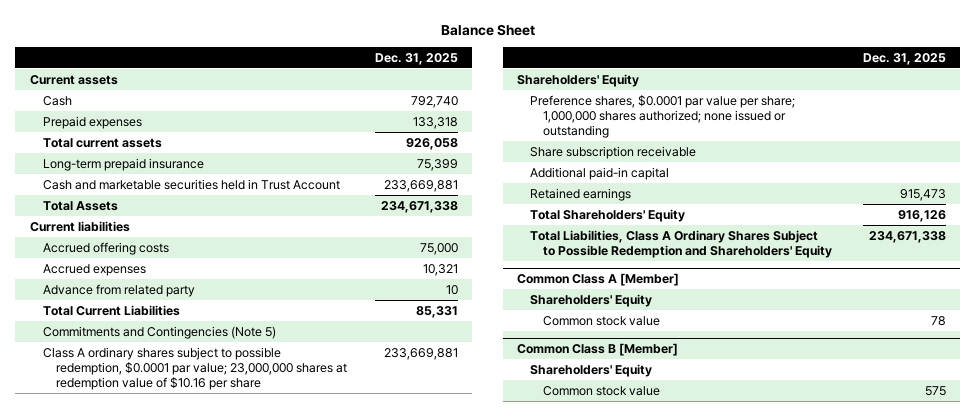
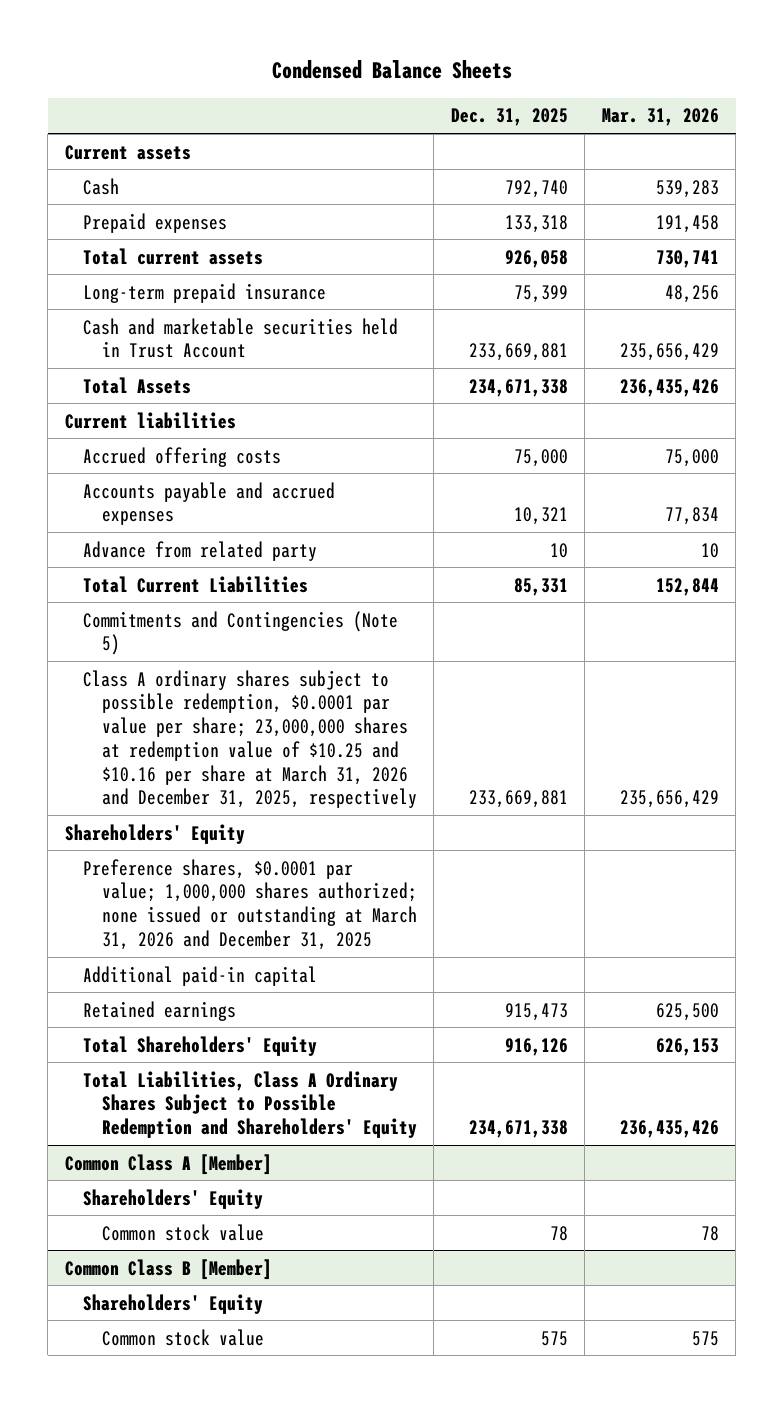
- Balance Sheet
+ Condensed Balance Sheets
- | Dec. 31, 2025
+ | Dec. 31, 2025 | Mar. 31, 2026
- Accrued expenses | 10,321
+ Accounts payable and accrued expenses | 10,321 | 77,834
- Class A ordinary shares subject to possible redemption, $0.0001 par value; 23,000,000 shares at redemption value of $10.16 per share | 233,669,881
+ Class A ordinary shares subject to possible redemption, $0.0001 par value per share; 23,000,000 shares at redemption value of $10.25 and $10.16 per share at March 31, 2026 and December 31, 2025, respectively | 233,669,881 | 235,656,429
- Preference shares, $0.0001 par value per share; 1,000,000 shares authorized; none issued or outstanding
- Share subscription receivable
+ Preference shares, $0.0001 par value; 1,000,000 shares authorized; none issued or outstanding at March 31, 2026 and December 31, 2025

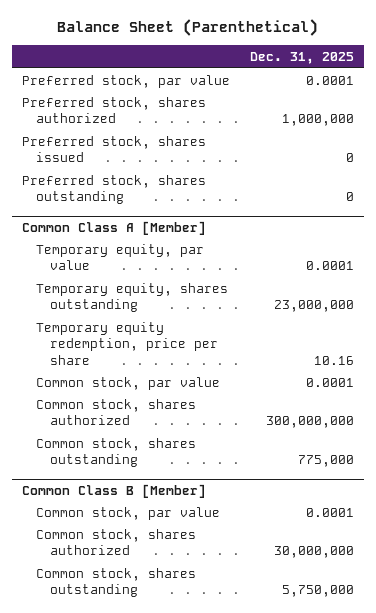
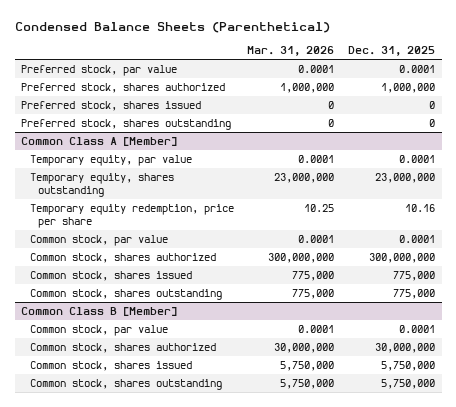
- Balance Sheet (Parenthetical)
+ Condensed Balance Sheets (Parenthetical)
- | Dec. 31, 2025
+ | Mar. 31, 2026 | Dec. 31, 2025
@ Common Class A [Member]
+ Common stock, shares issued | 775,000 | 775,000
@ Common Class B [Member]
+ Common stock, shares issued | 5,750,000 | 5,750,000

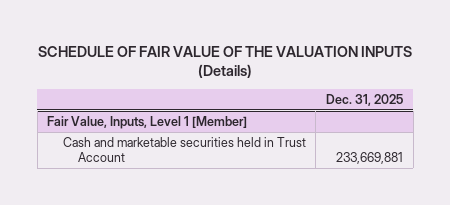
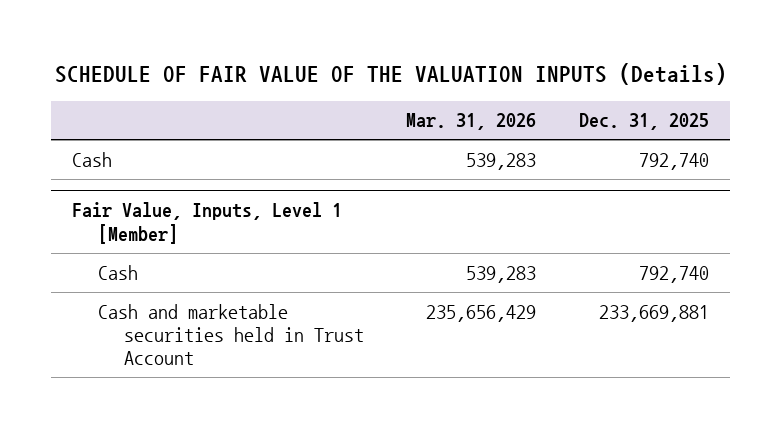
- | Dec. 31, 2025
+ | Mar. 31, 2026 | Dec. 31, 2025
+ Cash | 539,283 | 792,740
@ Fair Value, Inputs, Level 1 [Member]
+ Cash | 539,283 | 792,740

